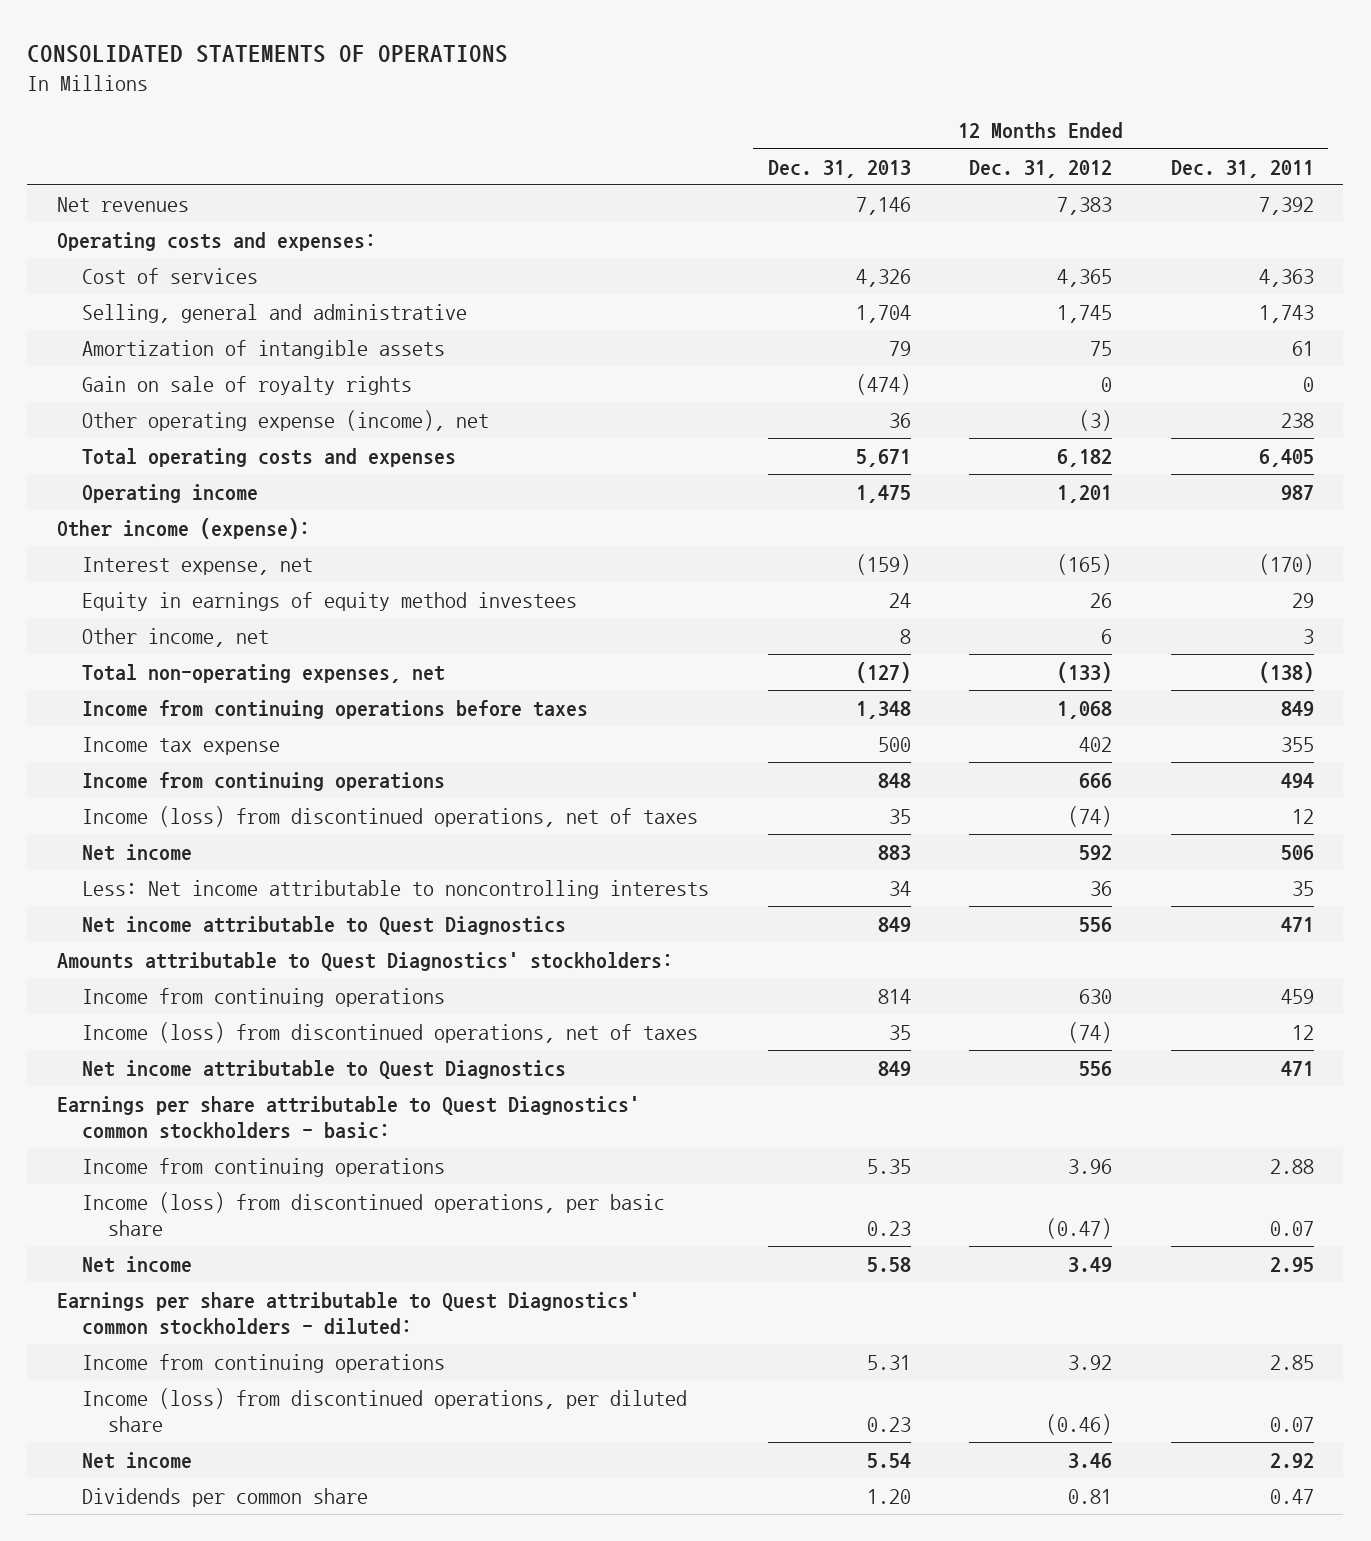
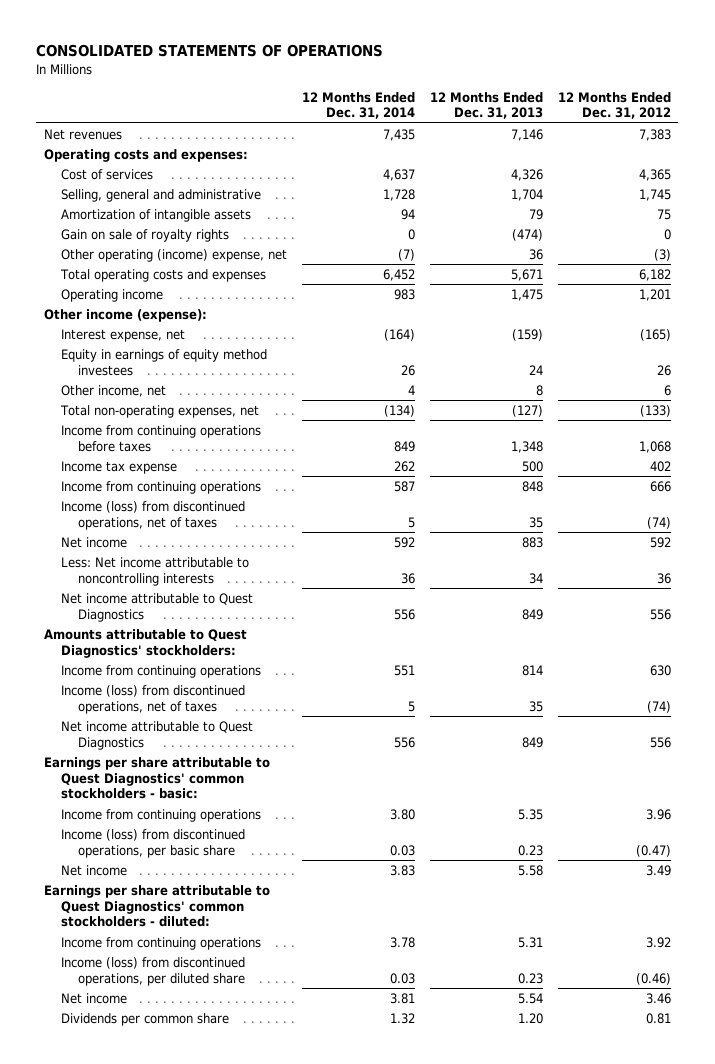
- | 12 Months Ended Dec. 31, 2013 | 12 Months Ended Dec. 31, 2012 | 12 Months Ended Dec. 31, 2011
+ | 12 Months Ended Dec. 31, 2014 | 12 Months Ended Dec. 31, 2013 | 12 Months Ended Dec. 31, 2012
- Other operating expense (income), net | 36 | (3) | 238
+ Other operating (income) expense, net | (7) | 36 | (3)

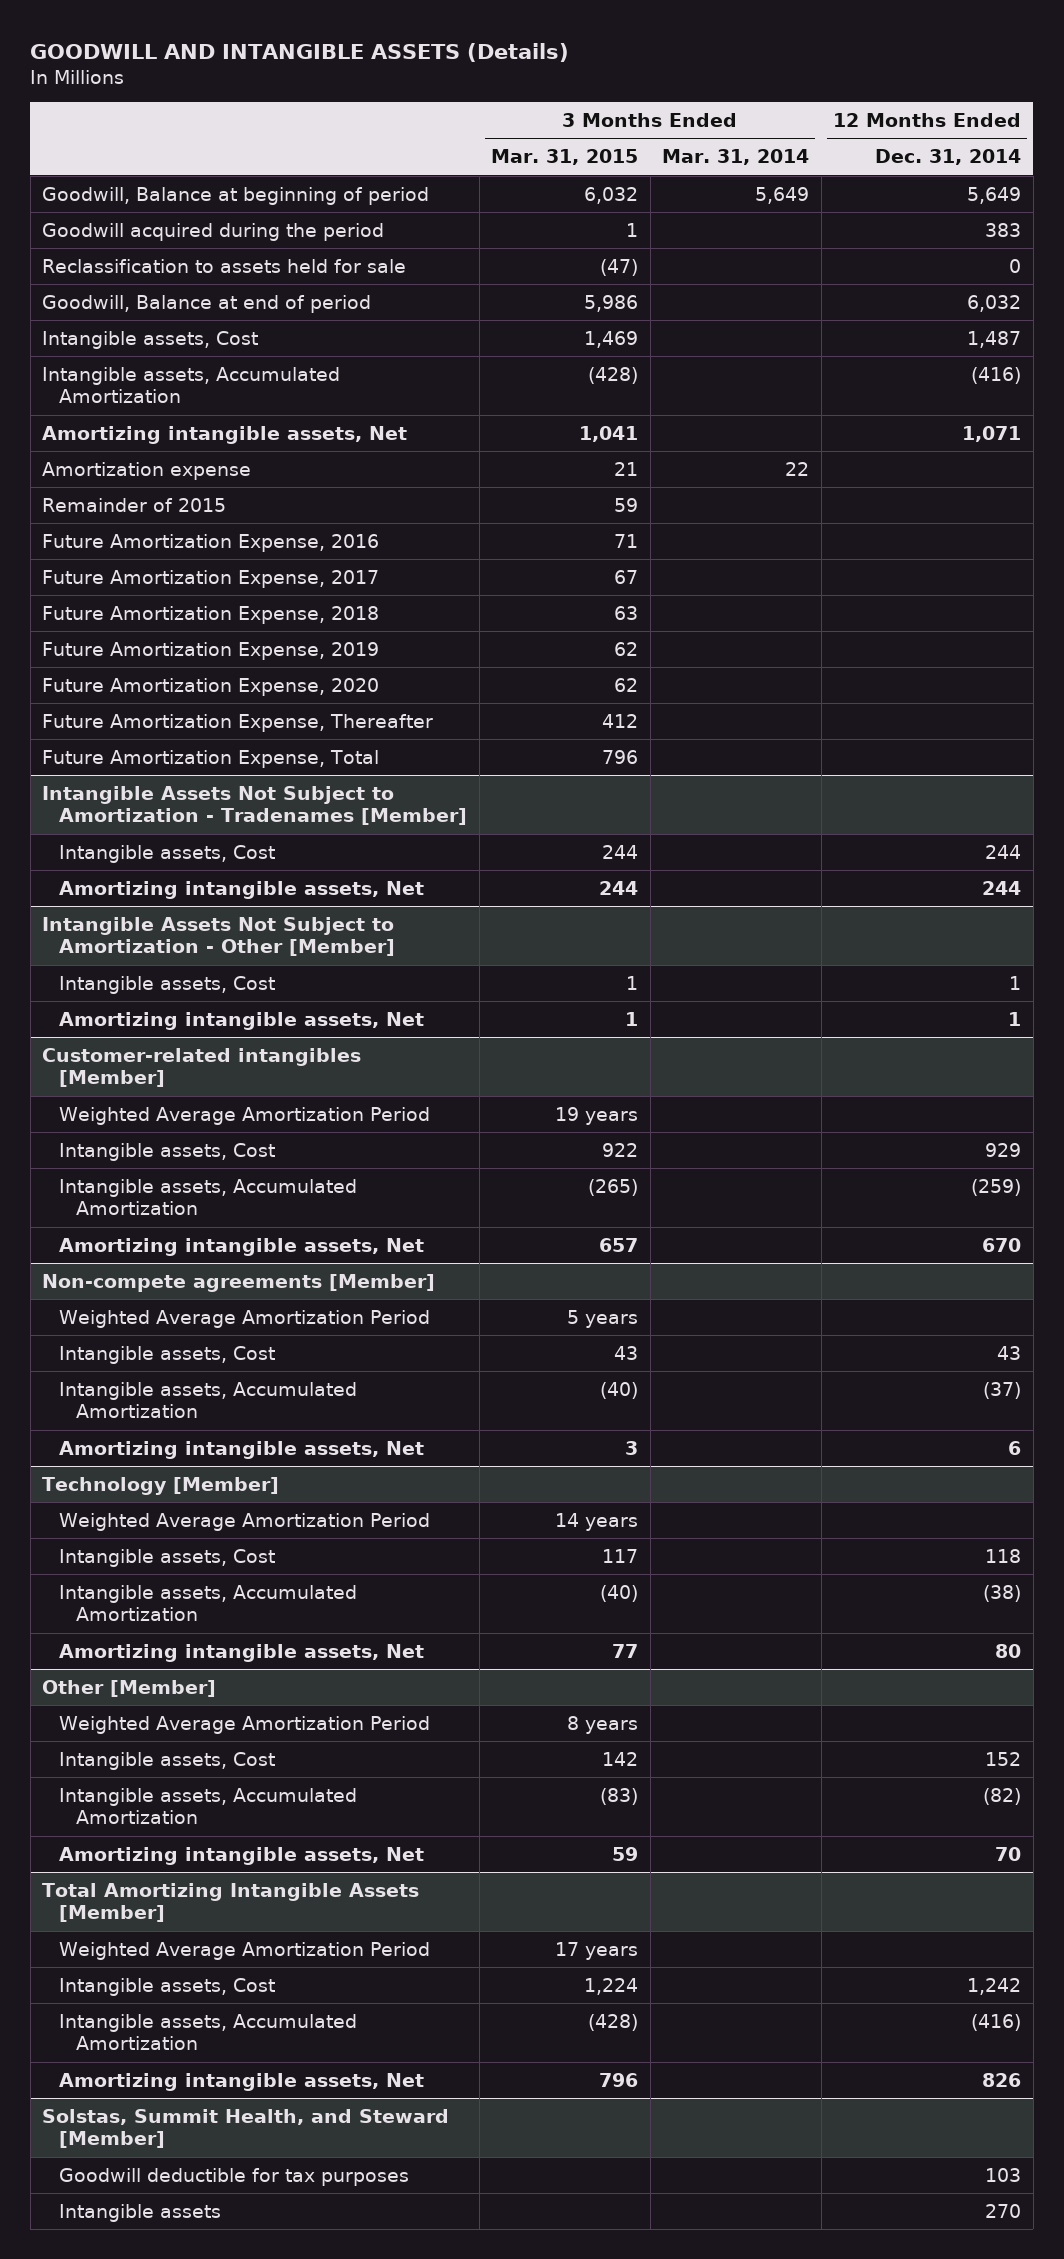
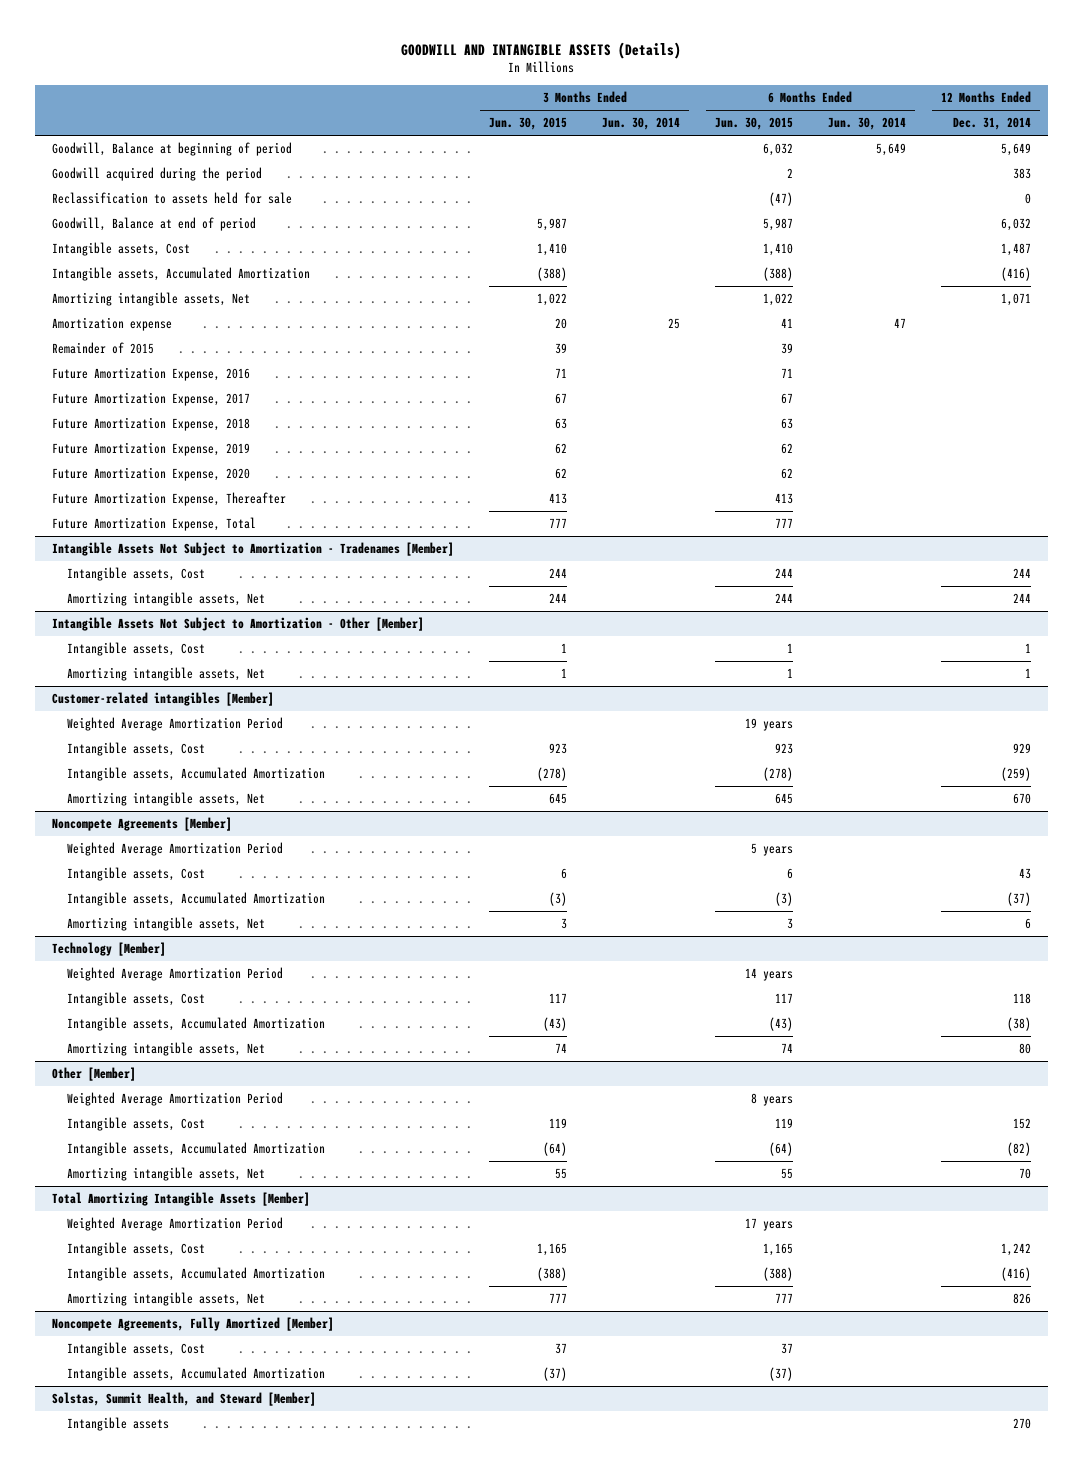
- | 3 Months Ended Mar. 31, 2015 | 3 Months Ended Mar. 31, 2014 | 12 Months Ended Dec. 31, 2014
+ | 3 Months Ended Jun. 30, 2015 | 3 Months Ended Jun. 30, 2014 | 6 Months Ended Jun. 30, 2015 | 6 Months Ended Jun. 30, 2014 | 12 Months Ended Dec. 31, 2014
- Non-compete agreements [Member]
+ Noncompete Agreements [Member]
+ Noncompete Agreements, Fully Amortized [Member]
+ Intangible assets, Cost | 37 | | 37 | |
+ Intangible assets, Accumulated Amortization | (37) | | (37) | |
@ Solstas, Summit Health, and Steward [Member]
- Goodwill deductible for tax purposes | | | 103

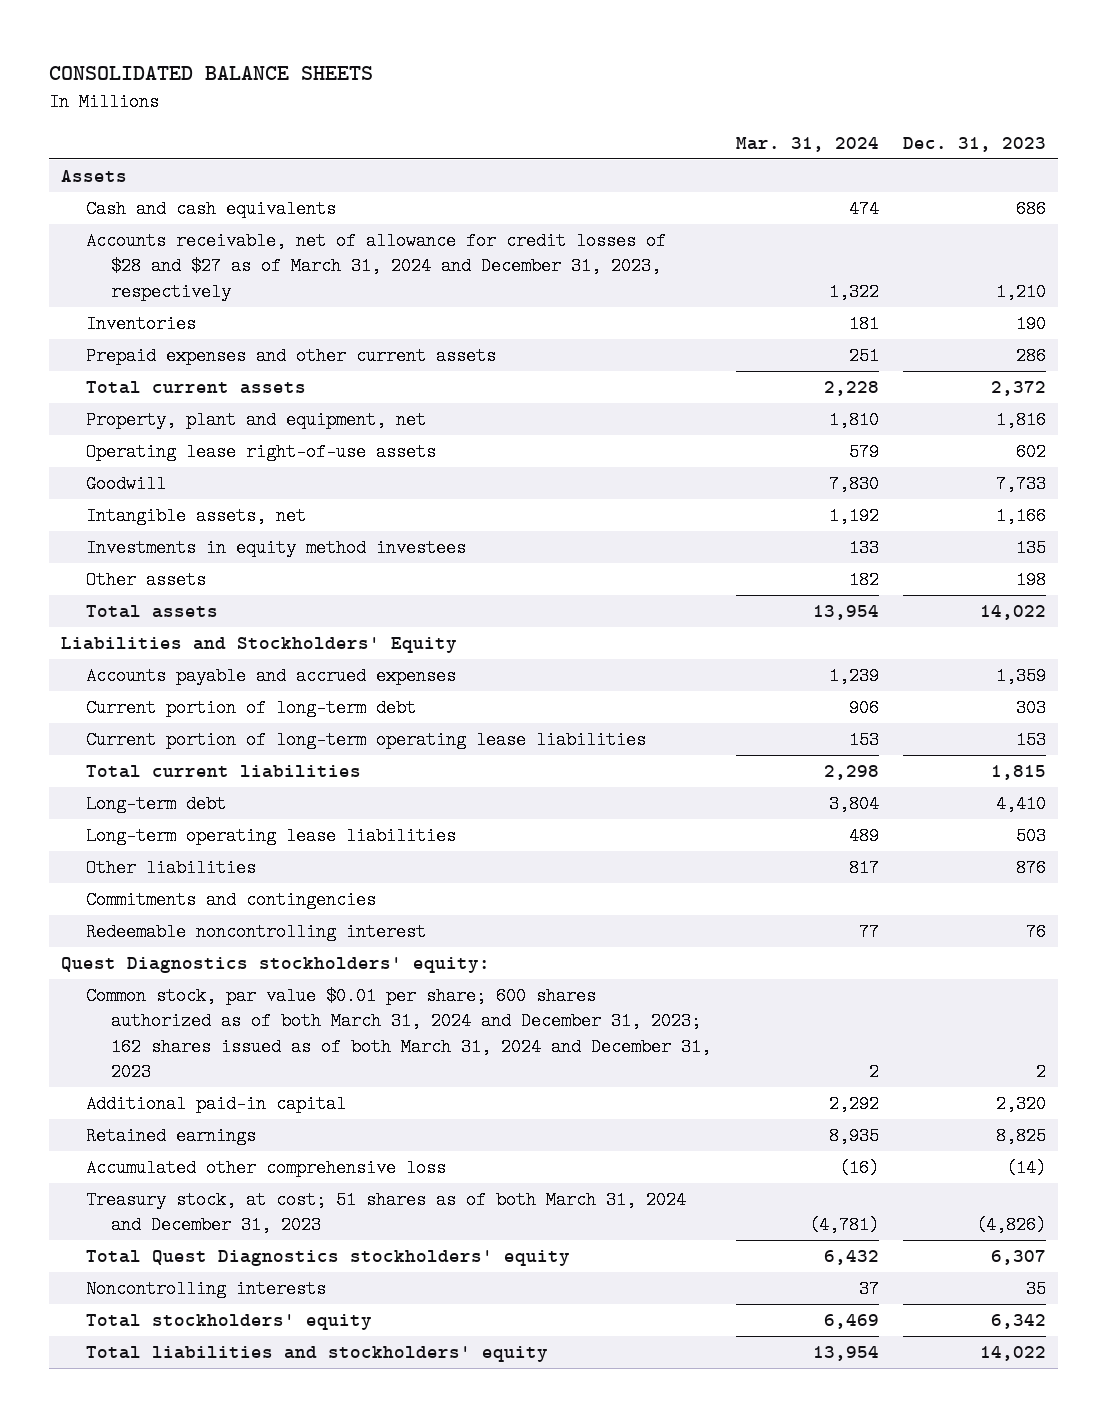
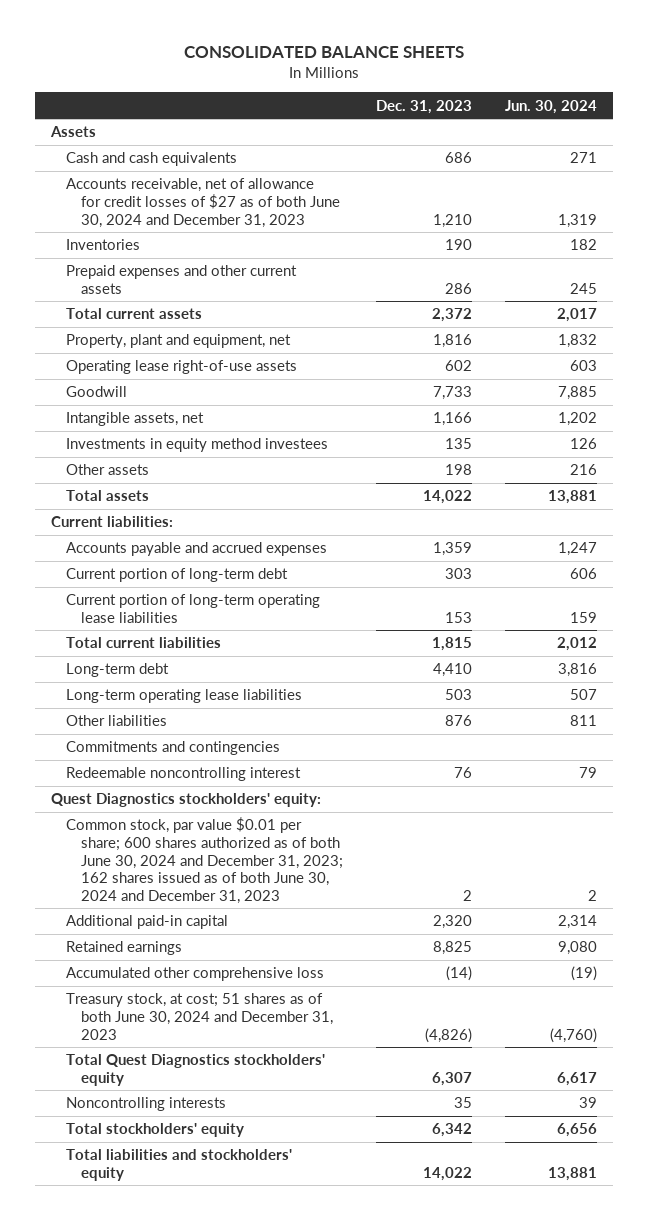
- | Mar. 31, 2024 | Dec. 31, 2023
+ | Dec. 31, 2023 | Jun. 30, 2024
- Accounts receivable, net of allowance for credit losses of $28 and $27 as of March 31, 2024 and December 31, 2023, respectively | 1,322 | 1,210
+ Accounts receivable, net of allowance for credit losses of $27 as of both June 30, 2024 and December 31, 2023 | 1,210 | 1,319
- Liabilities and Stockholders' Equity
+ Current liabilities:
- Common stock, par value $0.01 per share; 600 shares authorized as of both March 31, 2024 and December 31, 2023; 162 shares issued as of both March 31, 2024 and December 31, 2023 | 2 | 2
+ Common stock, par value $0.01 per share; 600 shares authorized as of both June 30, 2024 and December 31, 2023; 162 shares issued as of both June 30, 2024 and December 31, 2023 | 2 | 2
- Treasury stock, at cost; 51 shares as of both March 31, 2024 and December 31, 2023 | (4,781) | (4,826)
+ Treasury stock, at cost; 51 shares as of both June 30, 2024 and December 31, 2023 | (4,826) | (4,760)

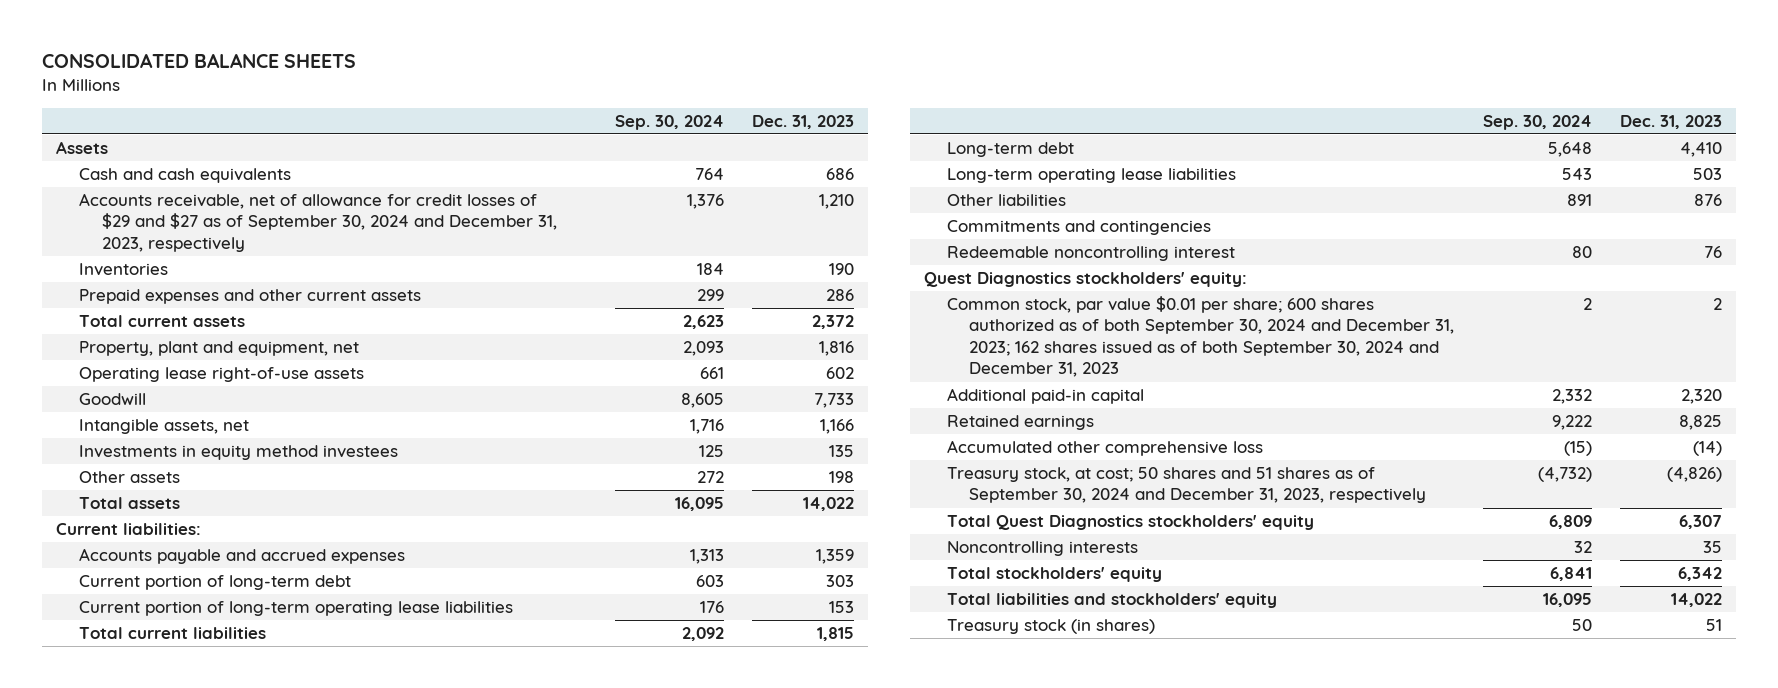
- | Dec. 31, 2023 | Jun. 30, 2024
+ | Sep. 30, 2024 | Dec. 31, 2023
- Accounts receivable, net of allowance for credit losses of $27 as of both June 30, 2024 and December 31, 2023 | 1,210 | 1,319
+ Accounts receivable, net of allowance for credit losses of $29 and $27 as of September 30, 2024 and December 31, 2023, respectively | 1,376 | 1,210
- Common stock, par value $0.01 per share; 600 shares authorized as of both June 30, 2024 and December 31, 2023; 162 shares issued as of both June 30, 2024 and December 31, 2023 | 2 | 2
+ Common stock, par value $0.01 per share; 600 shares authorized as of both September 30, 2024 and December 31, 2023; 162 shares issued as of both September 30, 2024 and December 31, 2023 | 2 | 2
- Treasury stock, at cost; 51 shares as of both June 30, 2024 and December 31, 2023 | (4,826) | (4,760)
+ Treasury stock, at cost; 50 shares and 51 shares as of September 30, 2024 and December 31, 2023, respectively | (4,732) | (4,826)
+ Treasury stock (in shares) | 50 | 51

